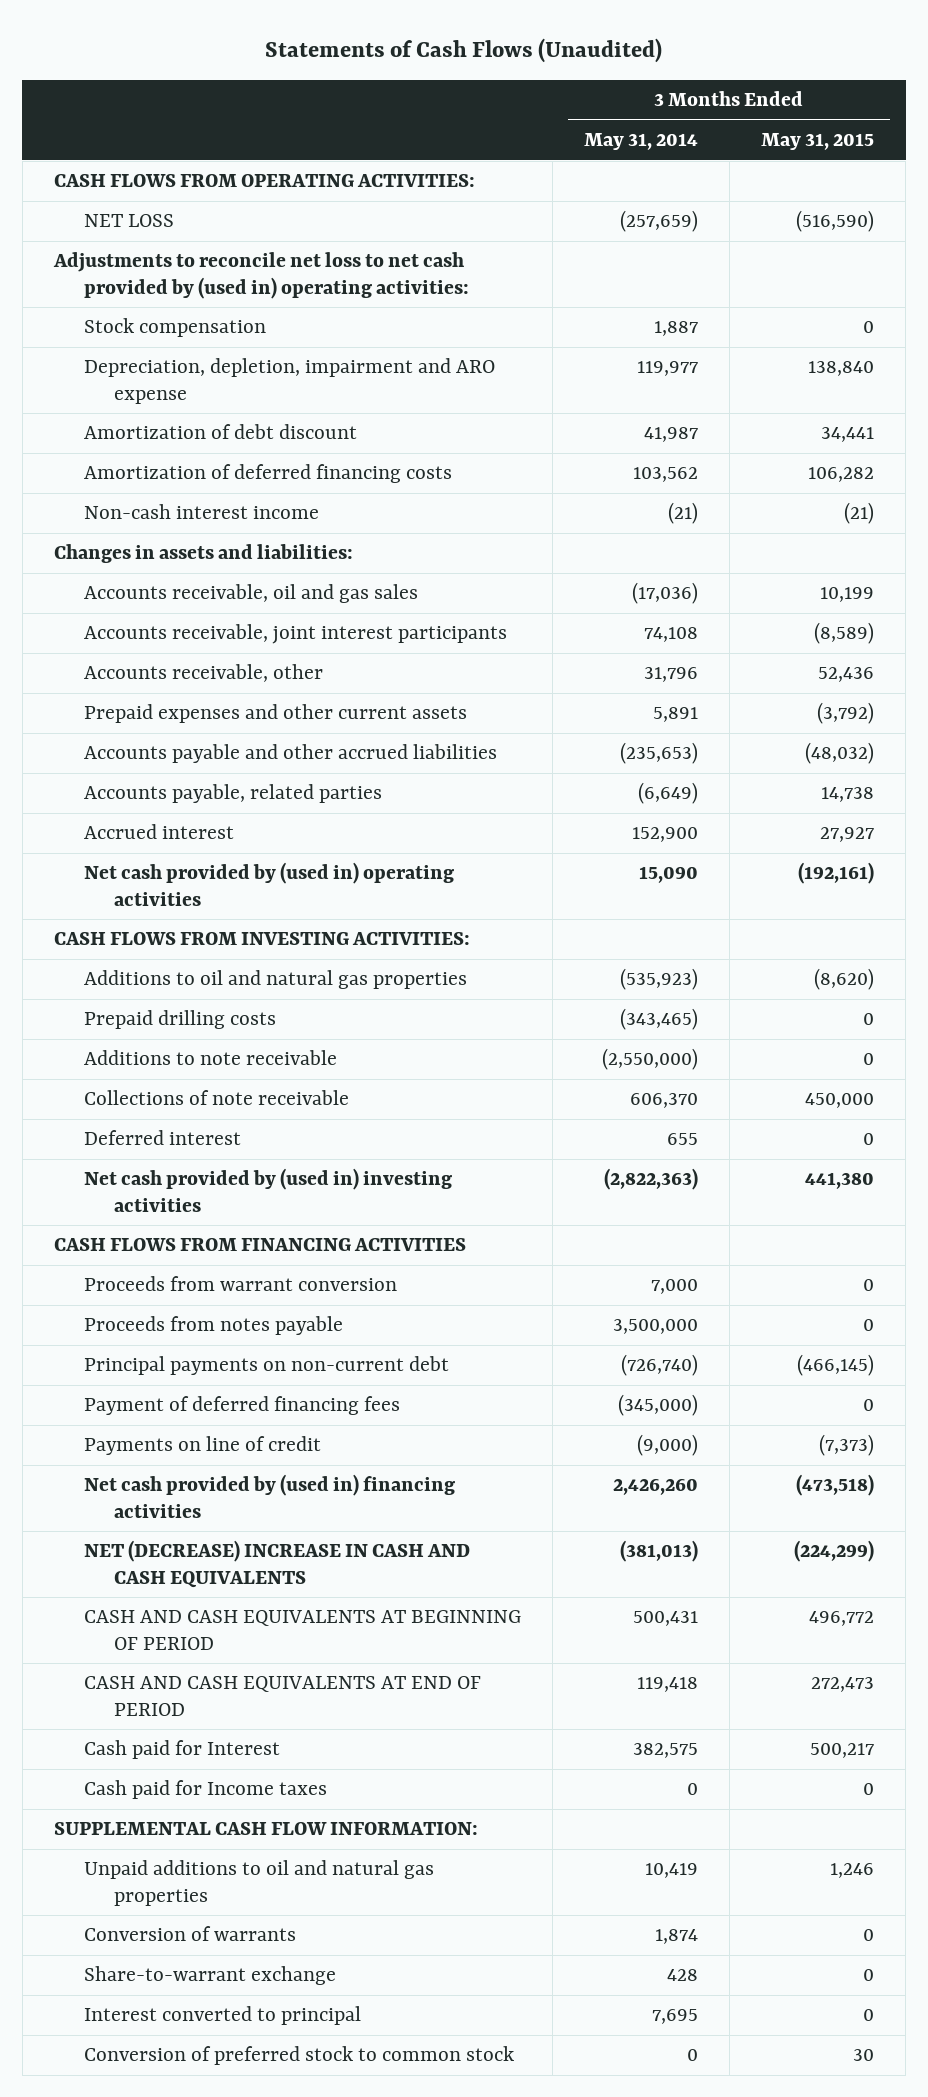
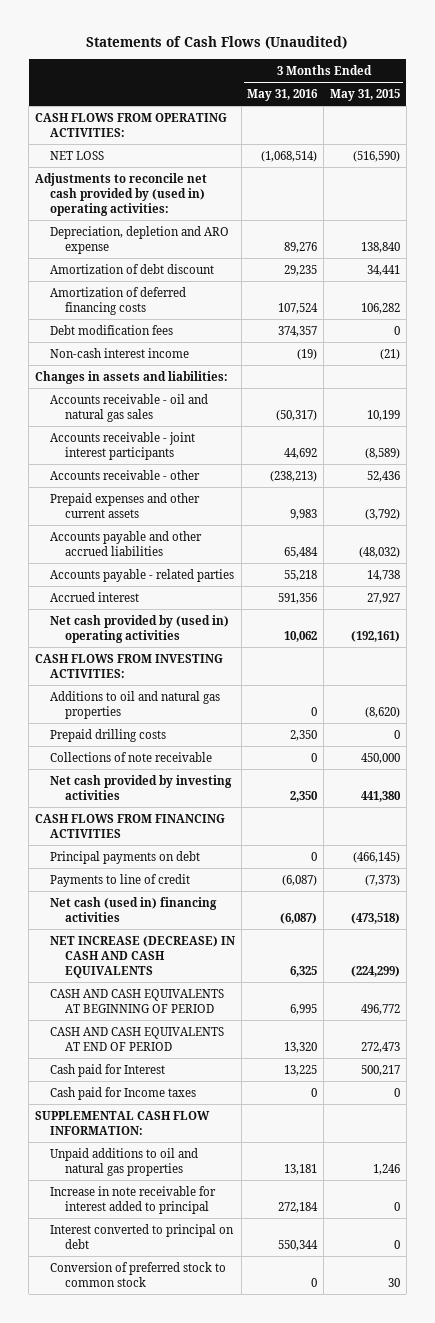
- | 3 Months Ended May 31, 2014 | 3 Months Ended May 31, 2015
+ | 3 Months Ended May 31, 2016 | 3 Months Ended May 31, 2015
- Adjustments to reconcile net loss to net cash provided by (used in) operating activities:
- Stock compensation | 1,887 | 0
- Depreciation, depletion, impairment and ARO expense | 119,977 | 138,840
+ Adjustments to reconcile net cash provided by (used in) operating activities:
+ Depreciation, depletion and ARO expense | 89,276 | 138,840
+ Debt modification fees | 374,357 | 0
- Accounts receivable, oil and gas sales | (17,036) | 10,199
- Accounts receivable, joint interest participants | 74,108 | (8,589)
- Accounts receivable, other | 31,796 | 52,436
+ Accounts receivable - oil and natural gas sales | (50,317) | 10,199
+ Accounts receivable - joint interest participants | 44,692 | (8,589)
+ Accounts receivable - other | (238,213) | 52,436
- Accounts payable, related parties | (6,649) | 14,738
+ Accounts payable - related parties | 55,218 | 14,738
- Additions to note receivable | (2,550,000) | 0
- Deferred interest | 655 | 0
- Net cash provided by (used in) investing activities | (2,822,363) | 441,380
+ Net cash provided by investing activities | 2,350 | 441,380
- Proceeds from warrant conversion | 7,000 | 0
- Proceeds from notes payable | 3,500,000 | 0
- Principal payments on non-current debt | (726,740) | (466,145)
- Payment of deferred financing fees | (345,000) | 0
- Payments on line of credit | (9,000) | (7,373)
- Net cash provided by (used in) financing activities | 2,426,260 | (473,518)
- NET (DECREASE) INCREASE IN CASH AND CASH EQUIVALENTS | (381,013) | (224,299)
+ Principal payments on debt | 0 | (466,145)
+ Payments to line of credit | (6,087) | (7,373)
+ Net cash (used in) financing activities | (6,087) | (473,518)
+ NET INCREASE (DECREASE) IN CASH AND CASH EQUIVALENTS | 6,325 | (224,299)
- Conversion of warrants | 1,874 | 0
- Share-to-warrant exchange | 428 | 0
- Interest converted to principal | 7,695 | 0
+ Increase in note receivable for interest added to principal | 272,184 | 0
+ Interest converted to principal on debt | 550,344 | 0

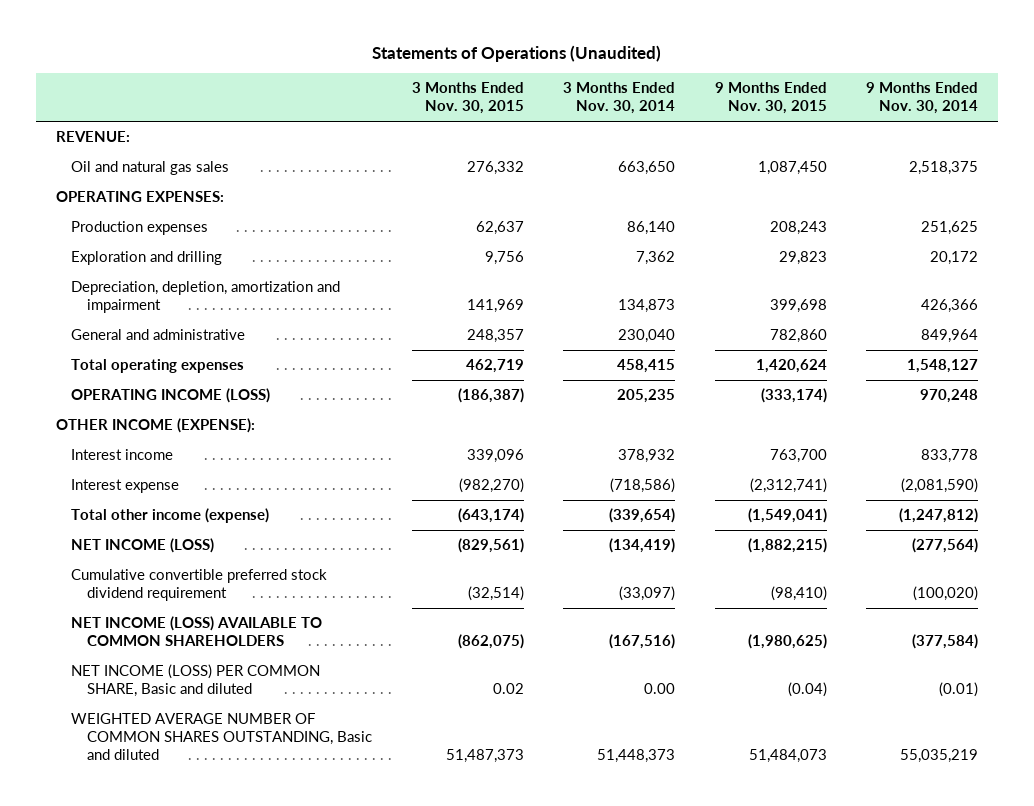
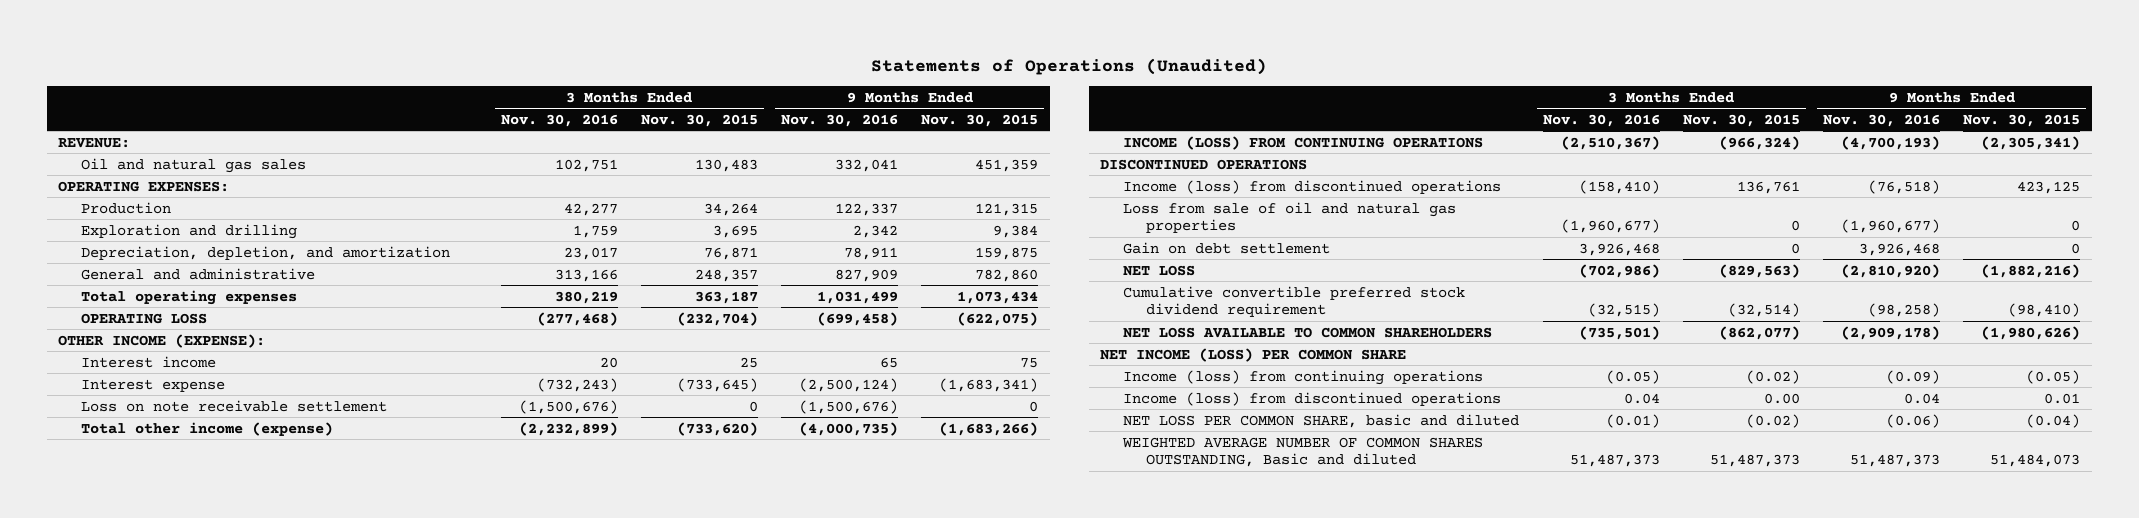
- | 3 Months Ended Nov. 30, 2015 | 3 Months Ended Nov. 30, 2014 | 9 Months Ended Nov. 30, 2015 | 9 Months Ended Nov. 30, 2014
+ | 3 Months Ended Nov. 30, 2016 | 3 Months Ended Nov. 30, 2015 | 9 Months Ended Nov. 30, 2016 | 9 Months Ended Nov. 30, 2015
- Oil and natural gas sales | 276,332 | 663,650 | 1,087,450 | 2,518,375
+ Oil and natural gas sales | 102,751 | 130,483 | 332,041 | 451,359
- Production expenses | 62,637 | 86,140 | 208,243 | 251,625
- Exploration and drilling | 9,756 | 7,362 | 29,823 | 20,172
- Depreciation, depletion, amortization and impairment | 141,969 | 134,873 | 399,698 | 426,366
+ Production | 42,277 | 34,264 | 122,337 | 121,315
+ Exploration and drilling | 1,759 | 3,695 | 2,342 | 9,384
+ Depreciation, depletion, and amortization | 23,017 | 76,871 | 78,911 | 159,875
- Total operating expenses | 462,719 | 458,415 | 1,420,624 | 1,548,127
- OPERATING INCOME (LOSS) | (186,387) | 205,235 | (333,174) | 970,248
+ Total operating expenses | 380,219 | 363,187 | 1,031,499 | 1,073,434
+ OPERATING LOSS | (277,468) | (232,704) | (699,458) | (622,075)
- Interest income | 339,096 | 378,932 | 763,700 | 833,778
- Interest expense | (982,270) | (718,586) | (2,312,741) | (2,081,590)
- Total other income (expense) | (643,174) | (339,654) | (1,549,041) | (1,247,812)
- NET INCOME (LOSS) | (829,561) | (134,419) | (1,882,215) | (277,564)
+ Interest income | 20 | 25 | 65 | 75
+ Interest expense | (732,243) | (733,645) | (2,500,124) | (1,683,341)
+ Loss on note receivable settlement | (1,500,676) | 0 | (1,500,676) | 0
+ Total other income (expense) | (2,232,899) | (733,620) | (4,000,735) | (1,683,266)
+ INCOME (LOSS) FROM CONTINUING OPERATIONS | (2,510,367) | (966,324) | (4,700,193) | (2,305,341)
+ DISCONTINUED OPERATIONS
+ Income (loss) from discontinued operations | (158,410) | 136,761 | (76,518) | 423,125
+ Loss from sale of oil and natural gas properties | (1,960,677) | 0 | (1,960,677) | 0
+ Gain on debt settlement | 3,926,468 | 0 | 3,926,468 | 0
+ NET LOSS | (702,986) | (829,563) | (2,810,920) | (1,882,216)
- NET INCOME (LOSS) AVAILABLE TO COMMON SHAREHOLDERS | (862,075) | (167,516) | (1,980,625) | (377,584)
- NET INCOME (LOSS) PER COMMON SHARE, Basic and diluted | 0.02 | 0.00 | (0.04) | (0.01)
+ NET LOSS AVAILABLE TO COMMON SHAREHOLDERS | (735,501) | (862,077) | (2,909,178) | (1,980,626)
+ NET INCOME (LOSS) PER COMMON SHARE
+ Income (loss) from continuing operations | (0.05) | (0.02) | (0.09) | (0.05)
+ Income (loss) from discontinued operations | 0.04 | 0.00 | 0.04 | 0.01
+ NET LOSS PER COMMON SHARE, basic and diluted | (0.01) | (0.02) | (0.06) | (0.04)

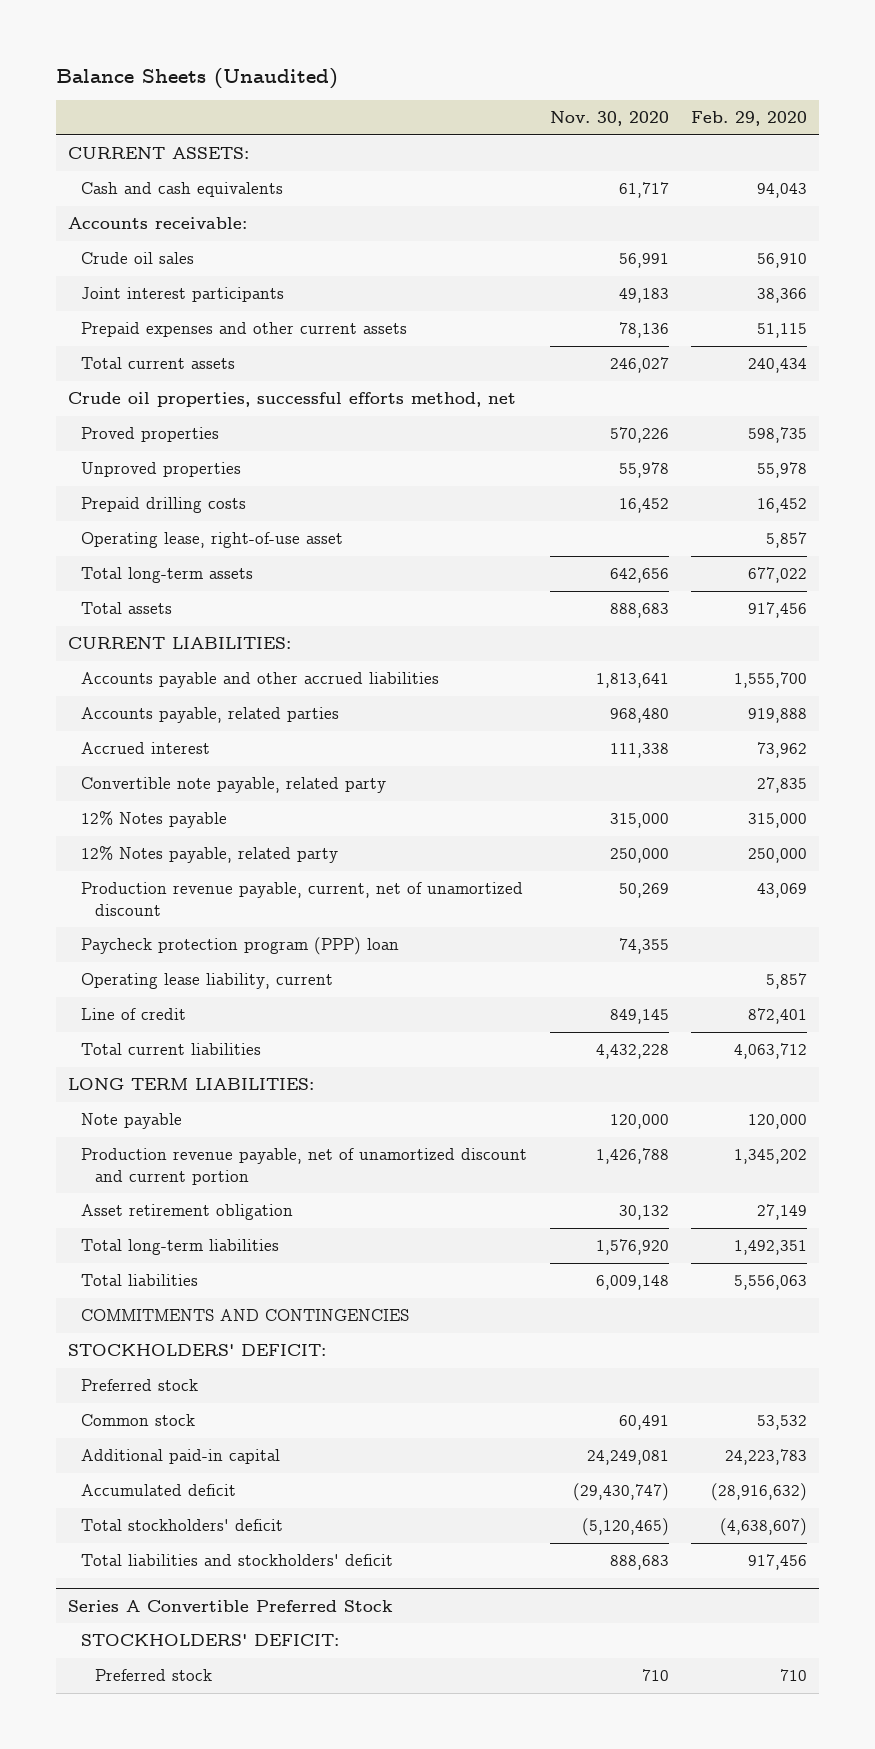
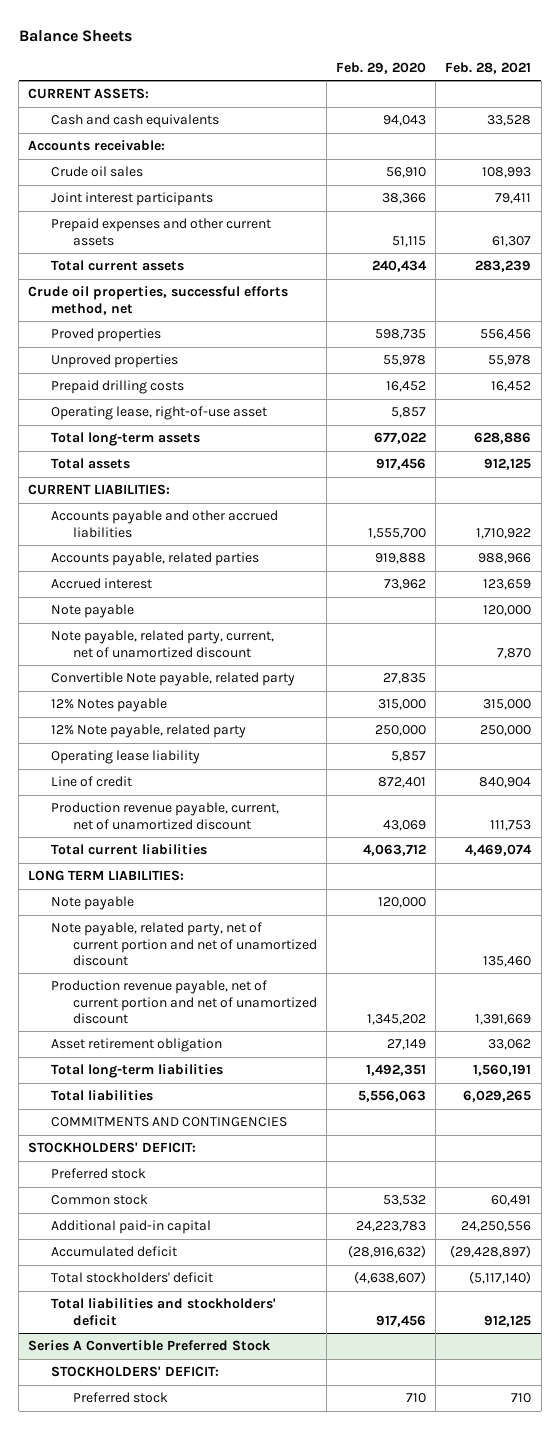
- Balance Sheets (Unaudited)
+ Balance Sheets
- | Nov. 30, 2020 | Feb. 29, 2020
+ | Feb. 29, 2020 | Feb. 28, 2021
- Convertible note payable, related party | | 27,835
+ Note payable | | 120,000
+ Note payable, related party, current, net of unamortized discount | | 7,870
+ Convertible Note payable, related party | 27,835 |
- 12% Notes payable, related party | 250,000 | 250,000
- Paycheck protection program (PPP) loan | 74,355 |
- Operating lease liability, current | | 5,857
+ 12% Note payable, related party | 250,000 | 250,000
+ Operating lease liability | 5,857 |
moved down: Production revenue payable, current, net of unamortized discount | 43,069 | 111,753
- Production revenue payable, net of unamortized discount and current portion | 1,426,788 | 1,345,202
+ Note payable, related party, net of current portion and net of unamortized discount | | 135,460
+ Production revenue payable, net of current portion and net of unamortized discount | 1,345,202 | 1,391,669

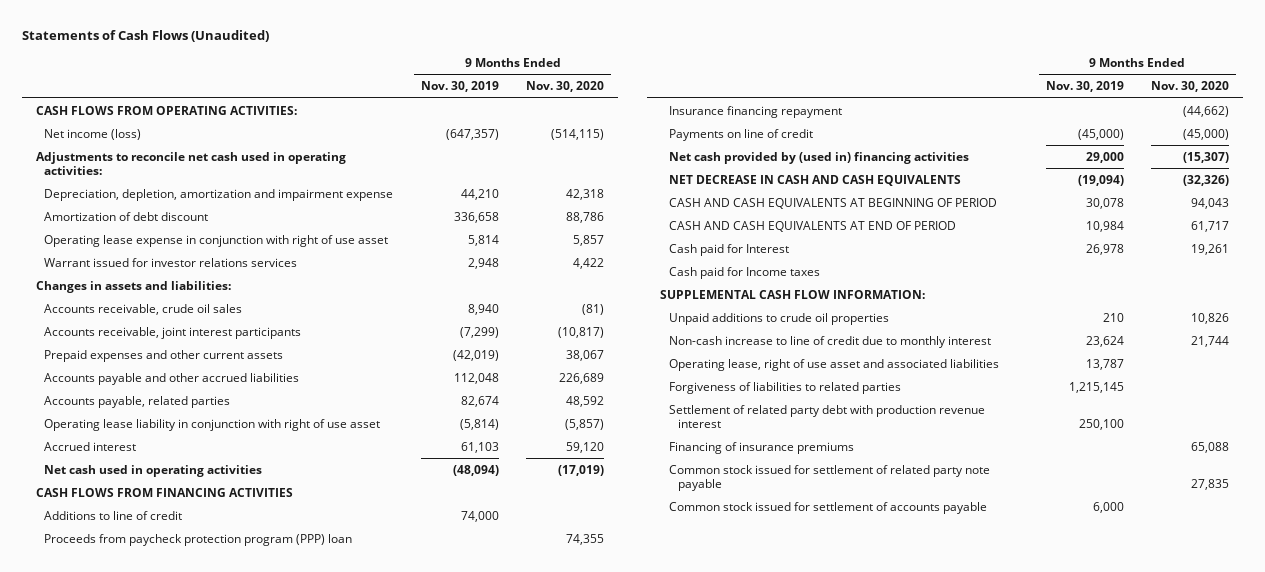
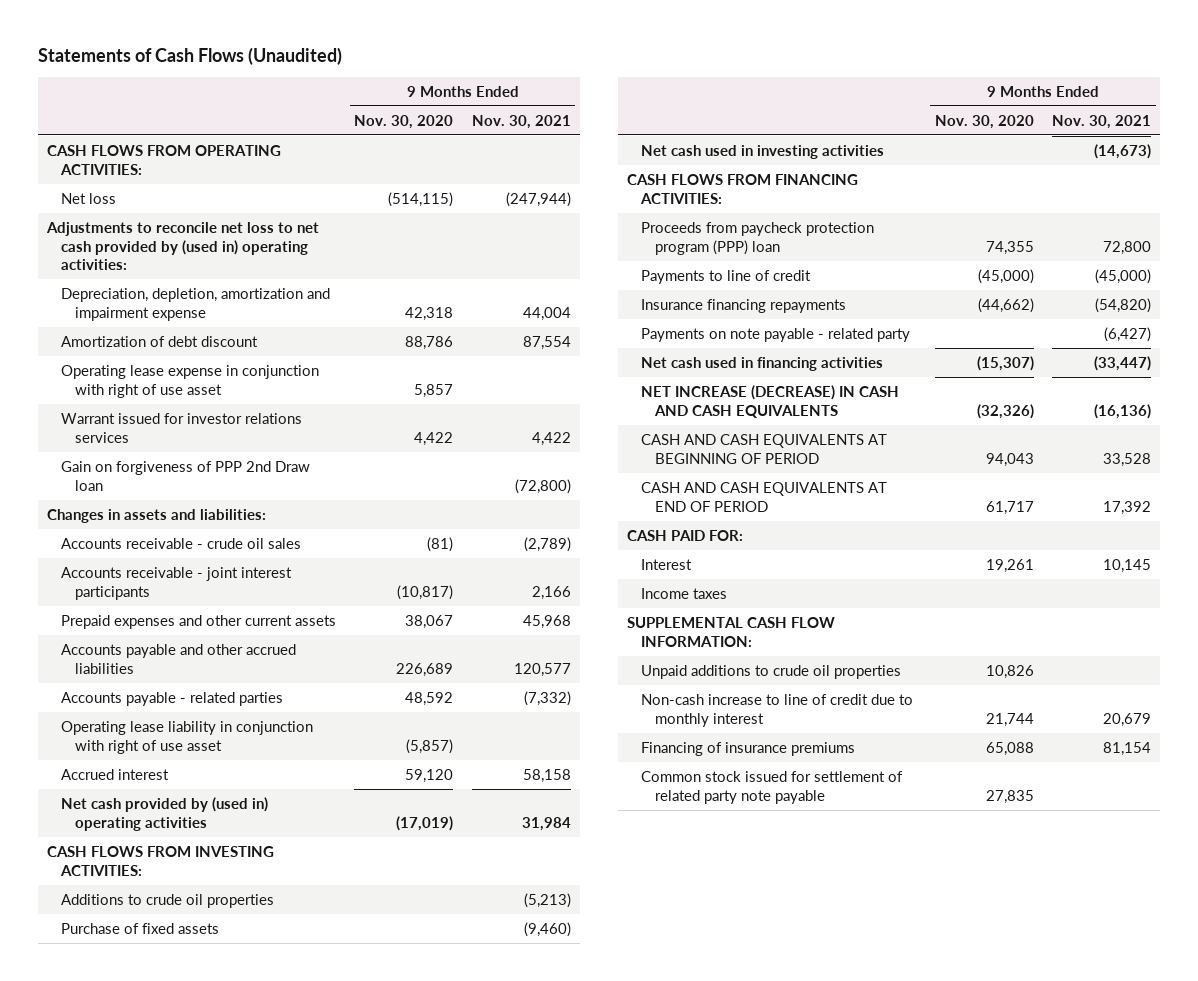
- | 9 Months Ended Nov. 30, 2019 | 9 Months Ended Nov. 30, 2020
+ | 9 Months Ended Nov. 30, 2020 | 9 Months Ended Nov. 30, 2021
- Net income (loss) | (647,357) | (514,115)
- Adjustments to reconcile net cash used in operating activities:
+ Net loss | (514,115) | (247,944)
+ Adjustments to reconcile net loss to net cash provided by (used in) operating activities:
+ Gain on forgiveness of PPP 2nd Draw loan | | (72,800)
- Accounts receivable, crude oil sales | 8,940 | (81)
- Accounts receivable, joint interest participants | (7,299) | (10,817)
+ Accounts receivable - crude oil sales | (81) | (2,789)
+ Accounts receivable - joint interest participants | (10,817) | 2,166
- Accounts payable, related parties | 82,674 | 48,592
+ Accounts payable - related parties | 48,592 | (7,332)
- Net cash used in operating activities | (48,094) | (17,019)
- CASH FLOWS FROM FINANCING ACTIVITIES
- Additions to line of credit | 74,000 |
+ Net cash provided by (used in) operating activities | (17,019) | 31,984
+ CASH FLOWS FROM INVESTING ACTIVITIES:
+ Additions to crude oil properties | | (5,213)
+ Purchase of fixed assets | | (9,460)
+ Net cash used in investing activities | | (14,673)
+ CASH FLOWS FROM FINANCING ACTIVITIES:
- Insurance financing repayment | | (44,662)
- Payments on line of credit | (45,000) | (45,000)
- Net cash provided by (used in) financing activities | 29,000 | (15,307)
- NET DECREASE IN CASH AND CASH EQUIVALENTS | (19,094) | (32,326)
+ Payments to line of credit | (45,000) | (45,000)
+ Insurance financing repayments | (44,662) | (54,820)
+ Payments on note payable - related party | | (6,427)
+ Net cash used in financing activities | (15,307) | (33,447)
+ NET INCREASE (DECREASE) IN CASH AND CASH EQUIVALENTS | (32,326) | (16,136)
- Cash paid for Interest | 26,978 | 19,261
- Cash paid for Income taxes
+ CASH PAID FOR:
+ Interest | 19,261 | 10,145
+ Income taxes
- Operating lease, right of use asset and associated liabilities | 13,787 |
- Forgiveness of liabilities to related parties | 1,215,145 |
- Settlement of related party debt with production revenue interest | 250,100 |
- Common stock issued for settlement of accounts payable | 6,000 |

